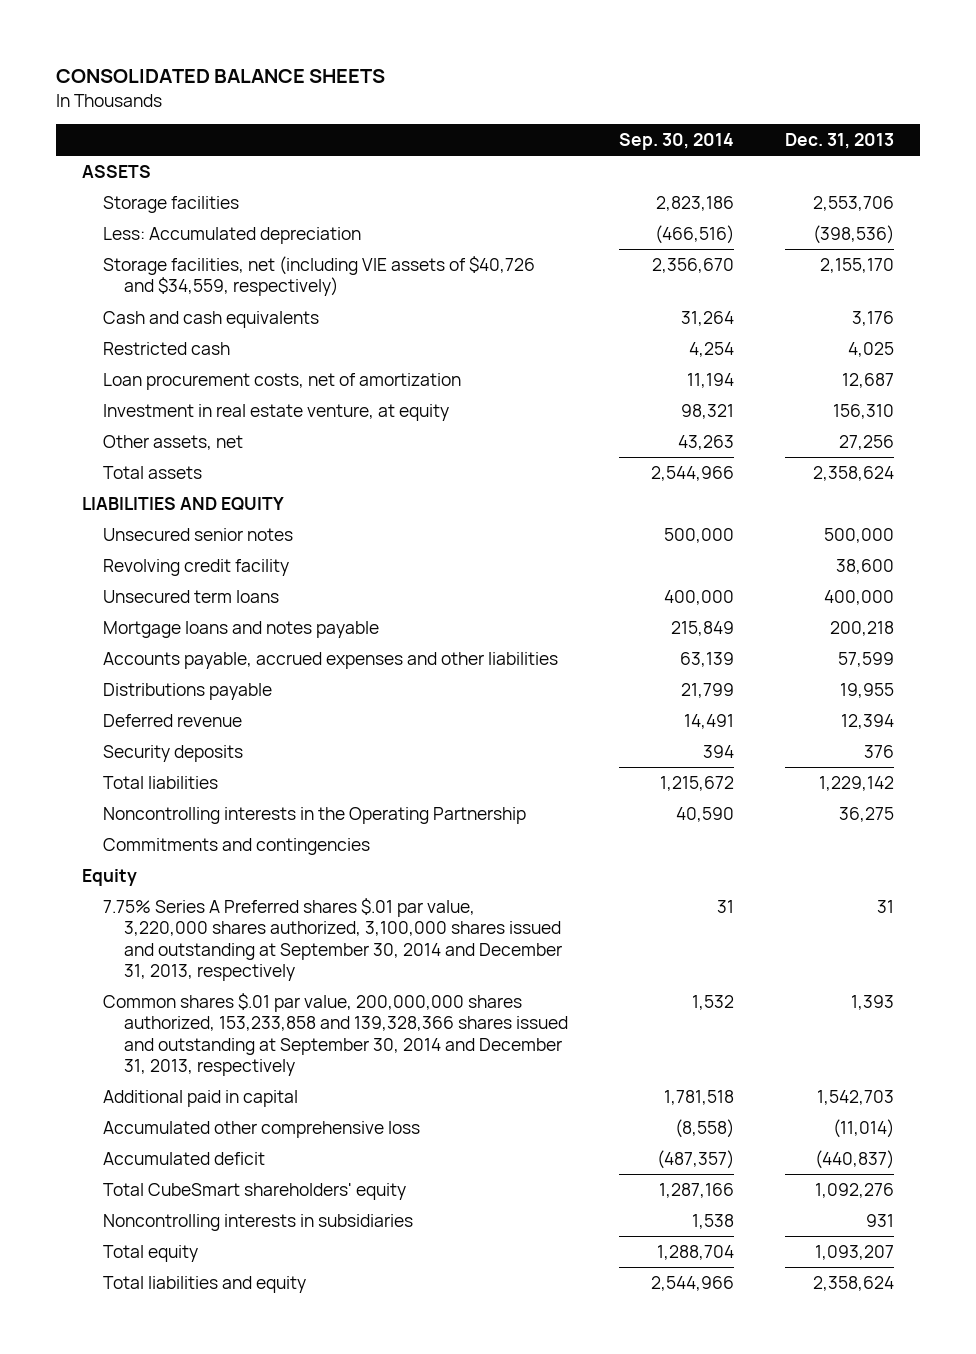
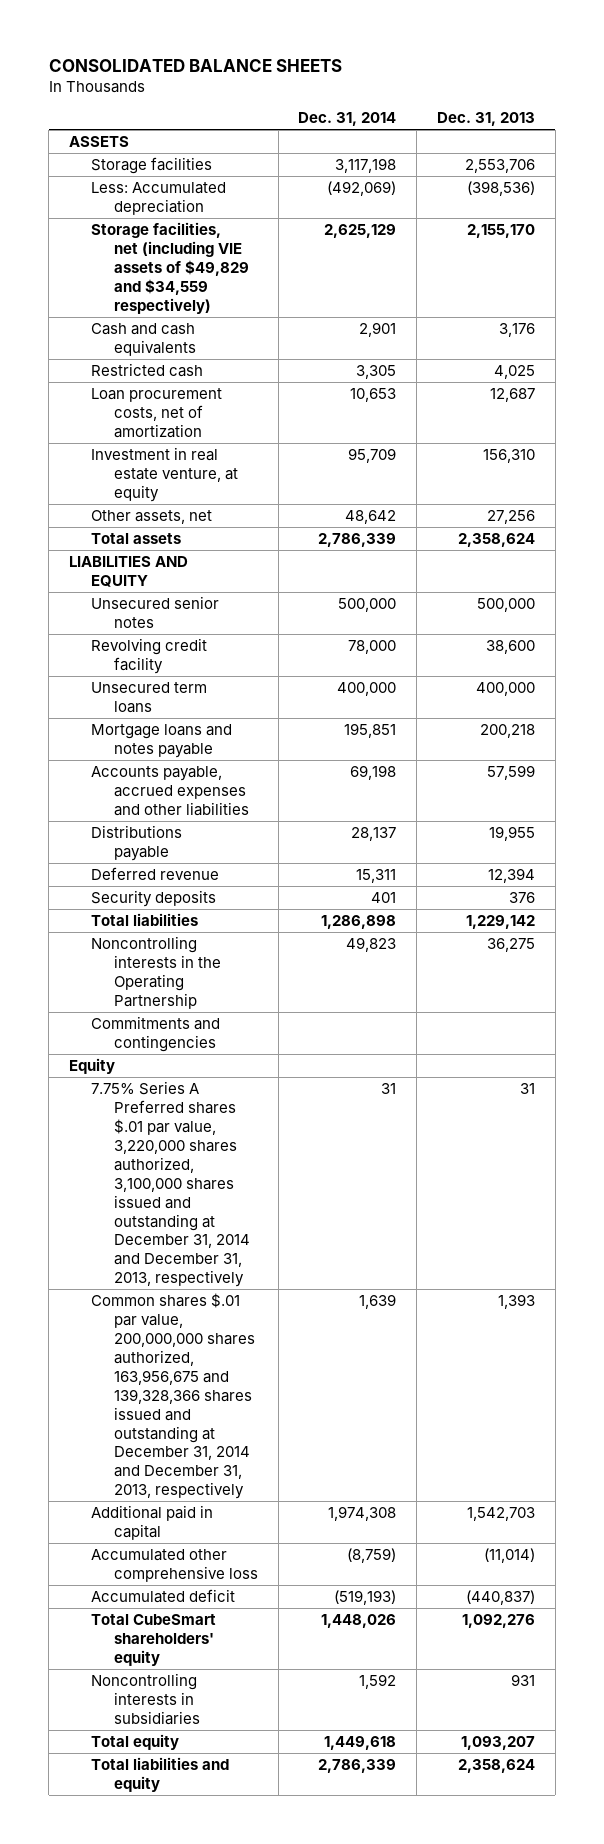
- | Sep. 30, 2014 | Dec. 31, 2013
+ | Dec. 31, 2014 | Dec. 31, 2013
- Storage facilities, net (including VIE assets of $40,726 and $34,559, respectively) | 2,356,670 | 2,155,170
+ Storage facilities, net (including VIE assets of $49,829 and $34,559 respectively) | 2,625,129 | 2,155,170
- 7.75% Series A Preferred shares $.01 par value, 3,220,000 shares authorized, 3,100,000 shares issued and outstanding at September 30, 2014 and December 31, 2013, respectively | 31 | 31
- Common shares $.01 par value, 200,000,000 shares authorized, 153,233,858 and 139,328,366 shares issued and outstanding at September 30, 2014 and December 31, 2013, respectively | 1,532 | 1,393
+ 7.75% Series A Preferred shares $.01 par value, 3,220,000 shares authorized, 3,100,000 shares issued and outstanding at December 31, 2014 and December 31, 2013, respectively | 31 | 31
+ Common shares $.01 par value, 200,000,000 shares authorized, 163,956,675 and 139,328,366 shares issued and outstanding at December 31, 2014 and December 31, 2013, respectively | 1,639 | 1,393

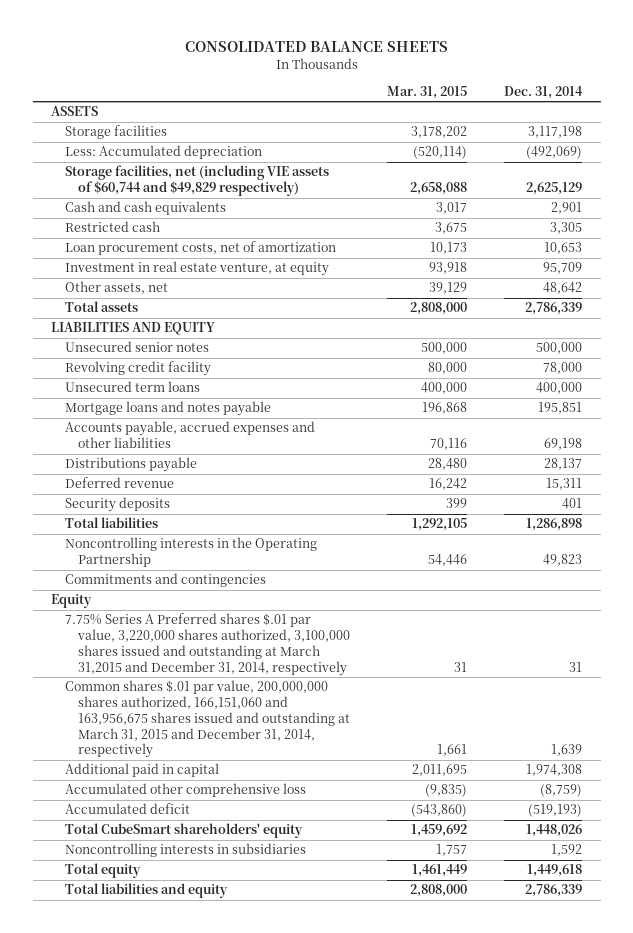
- | Dec. 31, 2014 | Dec. 31, 2013
+ | Mar. 31, 2015 | Dec. 31, 2014
- Storage facilities, net (including VIE assets of $49,829 and $34,559 respectively) | 2,625,129 | 2,155,170
+ Storage facilities, net (including VIE assets of $60,744 and $49,829 respectively) | 2,658,088 | 2,625,129
- 7.75% Series A Preferred shares $.01 par value, 3,220,000 shares authorized, 3,100,000 shares issued and outstanding at December 31, 2014 and December 31, 2013, respectively | 31 | 31
- Common shares $.01 par value, 200,000,000 shares authorized, 163,956,675 and 139,328,366 shares issued and outstanding at December 31, 2014 and December 31, 2013, respectively | 1,639 | 1,393
+ 7.75% Series A Preferred shares $.01 par value, 3,220,000 shares authorized, 3,100,000 shares issued and outstanding at March 31,2015 and December 31, 2014, respectively | 31 | 31
+ Common shares $.01 par value, 200,000,000 shares authorized, 166,151,060 and 163,956,675 shares issued and outstanding at March 31, 2015 and December 31, 2014, respectively | 1,661 | 1,639

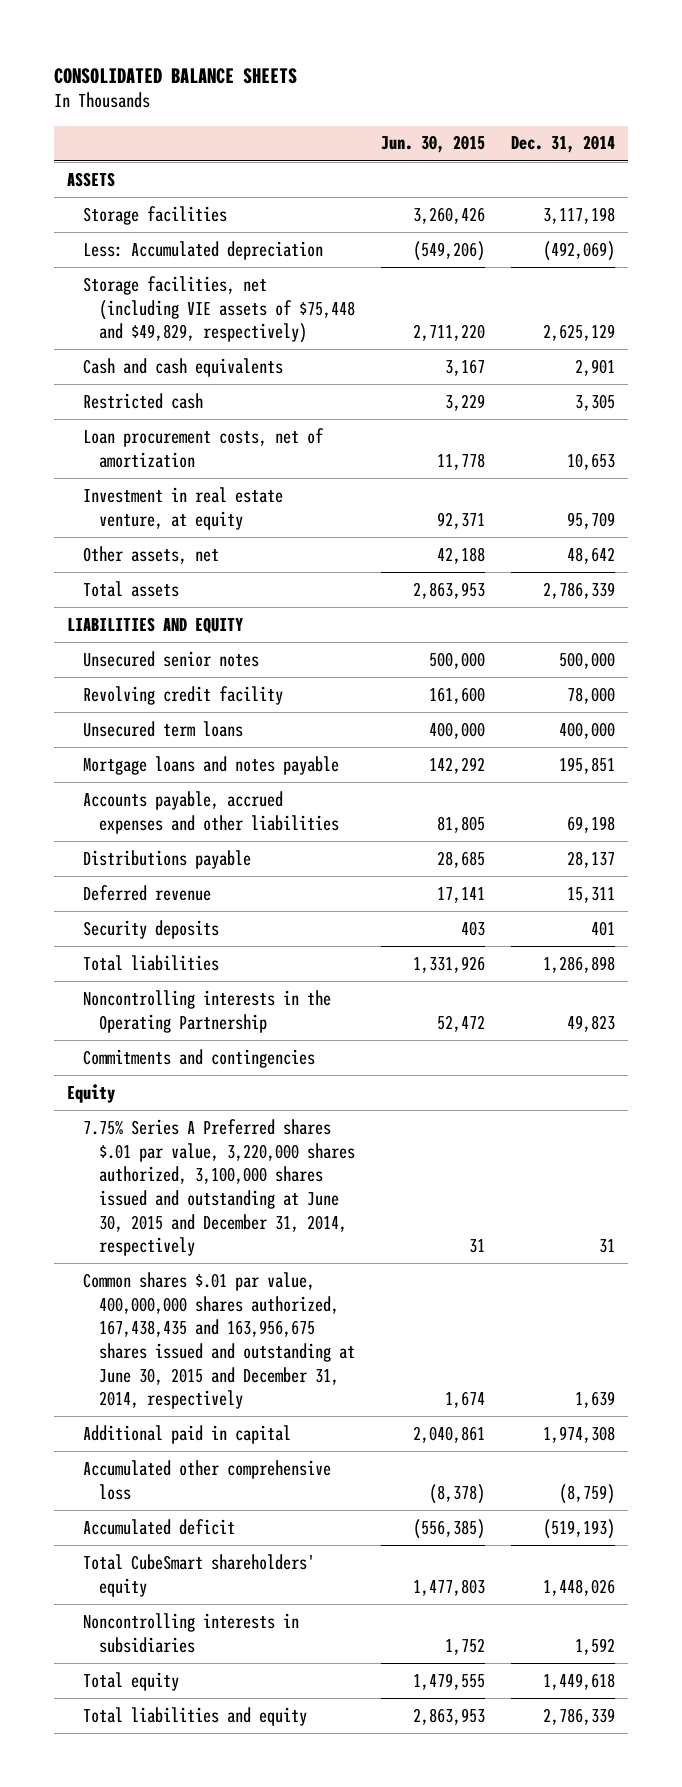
- | Mar. 31, 2015 | Dec. 31, 2014
+ | Jun. 30, 2015 | Dec. 31, 2014
- Storage facilities, net (including VIE assets of $60,744 and $49,829 respectively) | 2,658,088 | 2,625,129
+ Storage facilities, net (including VIE assets of $75,448 and $49,829, respectively) | 2,711,220 | 2,625,129
- 7.75% Series A Preferred shares $.01 par value, 3,220,000 shares authorized, 3,100,000 shares issued and outstanding at March 31,2015 and December 31, 2014, respectively | 31 | 31
- Common shares $.01 par value, 200,000,000 shares authorized, 166,151,060 and 163,956,675 shares issued and outstanding at March 31, 2015 and December 31, 2014, respectively | 1,661 | 1,639
+ 7.75% Series A Preferred shares $.01 par value, 3,220,000 shares authorized, 3,100,000 shares issued and outstanding at June 30, 2015 and December 31, 2014, respectively | 31 | 31
+ Common shares $.01 par value, 400,000,000 shares authorized, 167,438,435 and 163,956,675 shares issued and outstanding at June 30, 2015 and December 31, 2014, respectively | 1,674 | 1,639

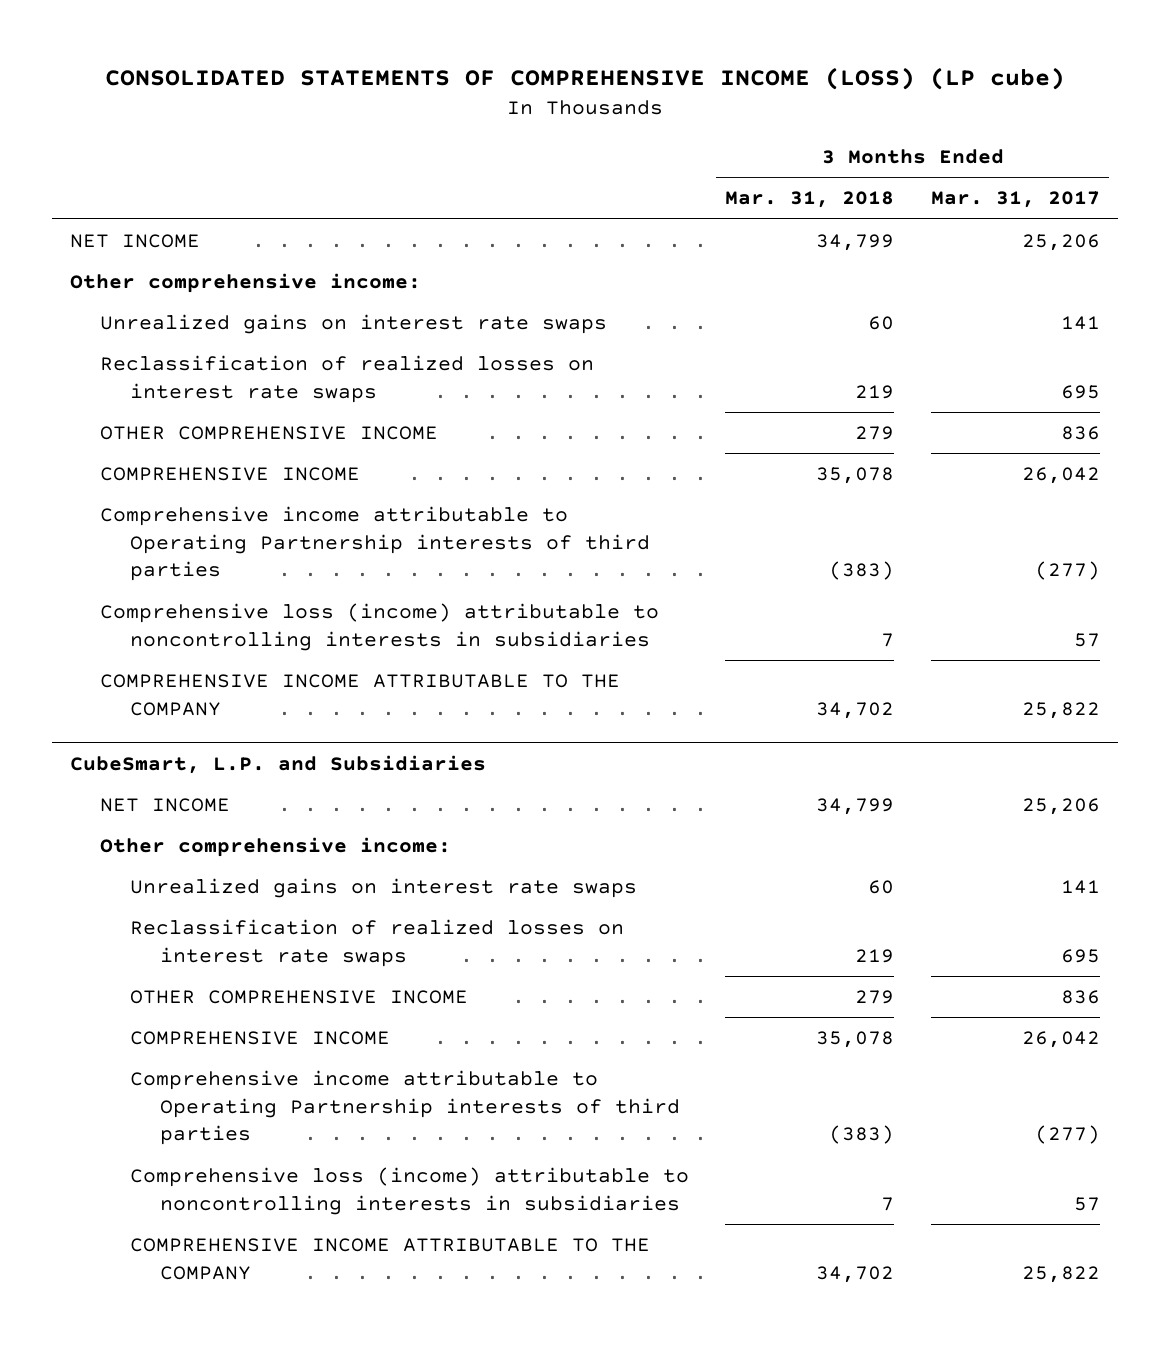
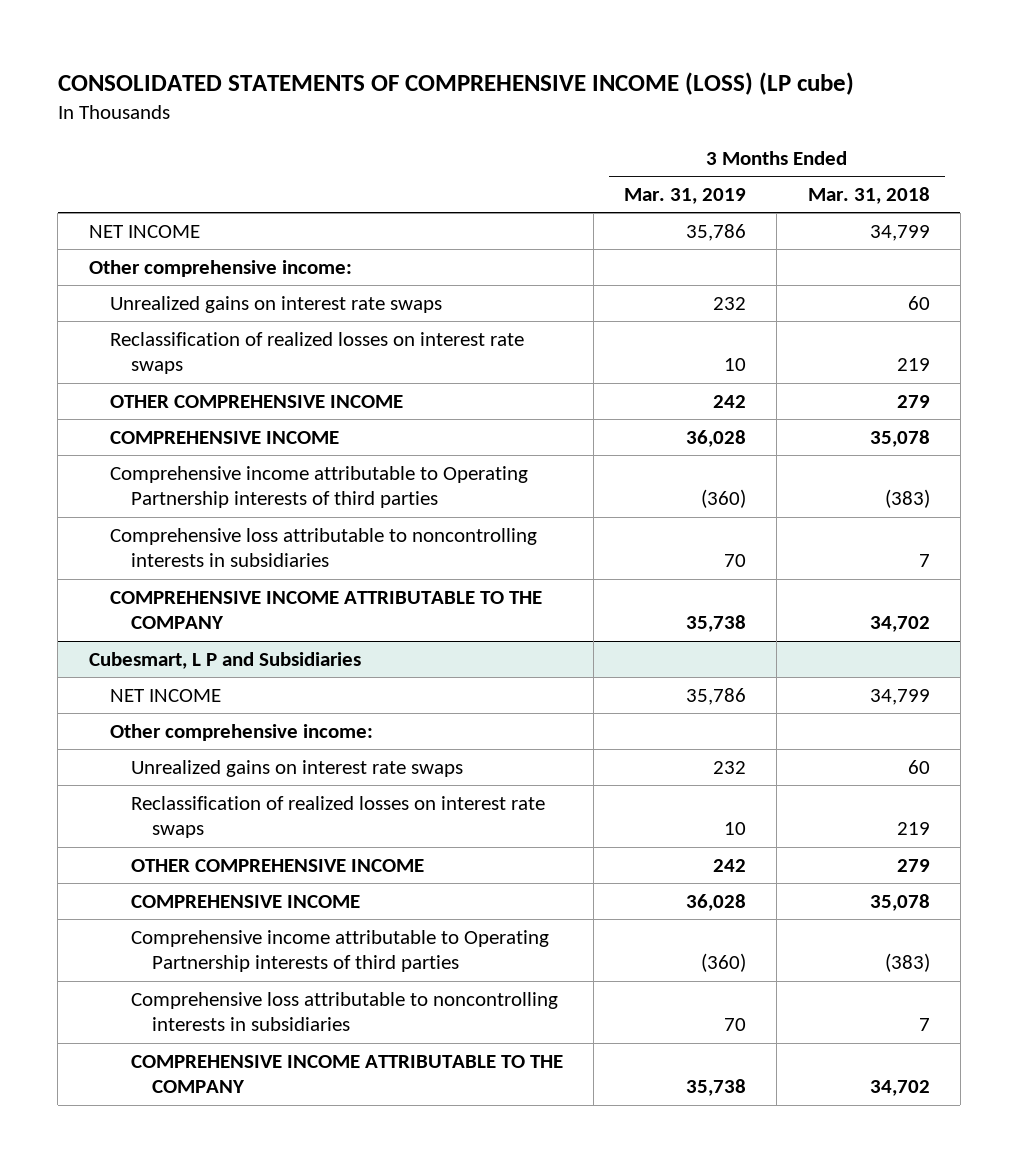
- | 3 Months Ended Mar. 31, 2018 | 3 Months Ended Mar. 31, 2017
+ | 3 Months Ended Mar. 31, 2019 | 3 Months Ended Mar. 31, 2018
- Comprehensive loss (income) attributable to noncontrolling interests in subsidiaries | 7 | 57
+ Comprehensive loss attributable to noncontrolling interests in subsidiaries | 70 | 7
- CubeSmart, L.P. and Subsidiaries
+ Cubesmart, L P and Subsidiaries
- Comprehensive loss (income) attributable to noncontrolling interests in subsidiaries | 7 | 57
+ Comprehensive loss attributable to noncontrolling interests in subsidiaries | 70 | 7

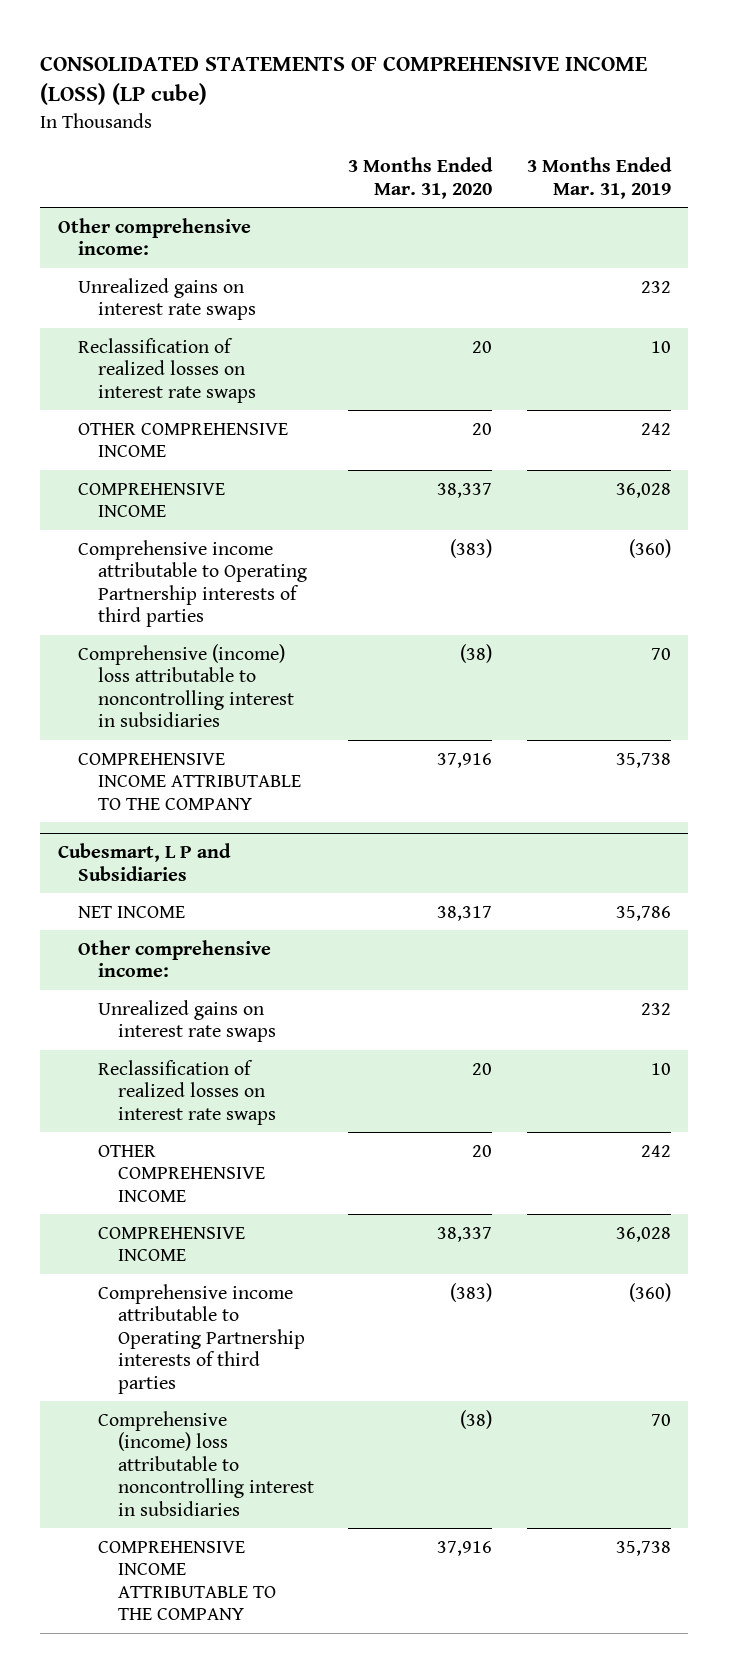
- | 3 Months Ended Mar. 31, 2019 | 3 Months Ended Mar. 31, 2018
+ | 3 Months Ended Mar. 31, 2020 | 3 Months Ended Mar. 31, 2019
- NET INCOME | 35,786 | 34,799
- Comprehensive loss attributable to noncontrolling interests in subsidiaries | 70 | 7
+ Comprehensive (income) loss attributable to noncontrolling interest in subsidiaries | (38) | 70
@ Cubesmart, L P and Subsidiaries
- Comprehensive loss attributable to noncontrolling interests in subsidiaries | 70 | 7
+ Comprehensive (income) loss attributable to noncontrolling interest in subsidiaries | (38) | 70

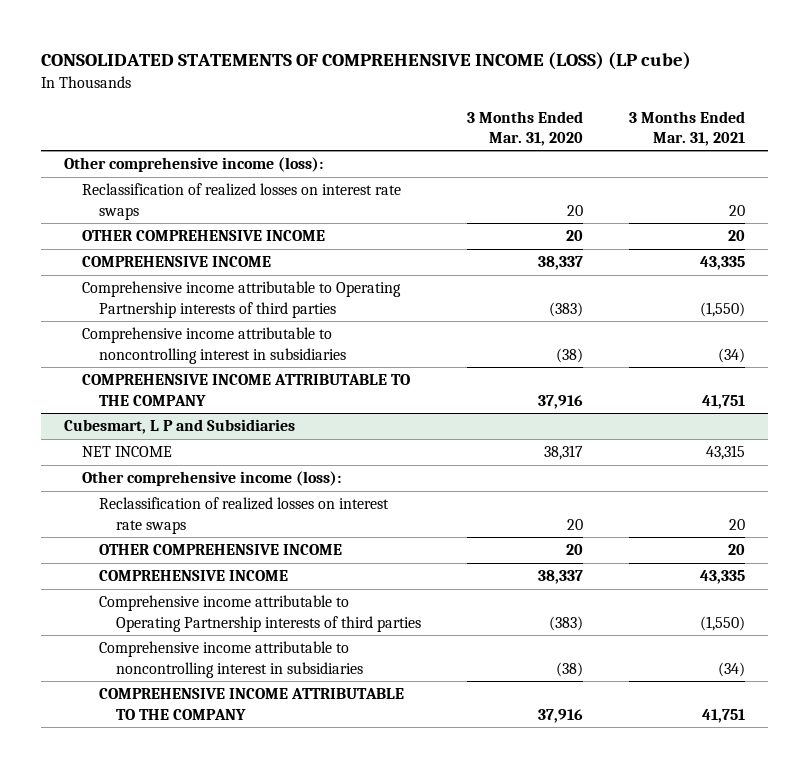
- | 3 Months Ended Mar. 31, 2020 | 3 Months Ended Mar. 31, 2019
+ | 3 Months Ended Mar. 31, 2020 | 3 Months Ended Mar. 31, 2021
- Other comprehensive income:
- Unrealized gains on interest rate swaps | | 232
+ Other comprehensive income (loss):
- Comprehensive (income) loss attributable to noncontrolling interest in subsidiaries | (38) | 70
+ Comprehensive income attributable to noncontrolling interest in subsidiaries | (38) | (34)
@ Cubesmart, L P and Subsidiaries
- Other comprehensive income:
- Unrealized gains on interest rate swaps | | 232
+ Other comprehensive income (loss):
- Comprehensive (income) loss attributable to noncontrolling interest in subsidiaries | (38) | 70
+ Comprehensive income attributable to noncontrolling interest in subsidiaries | (38) | (34)

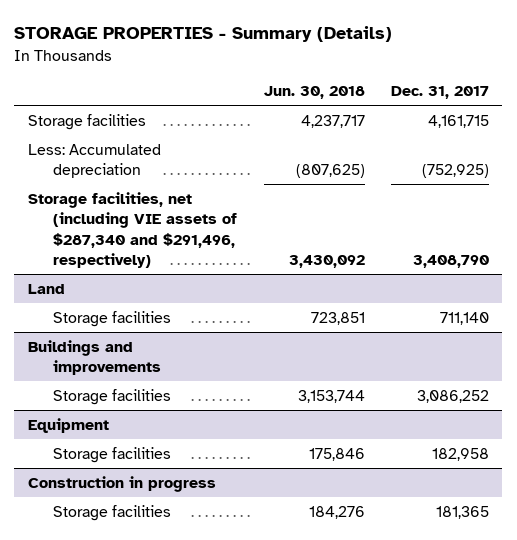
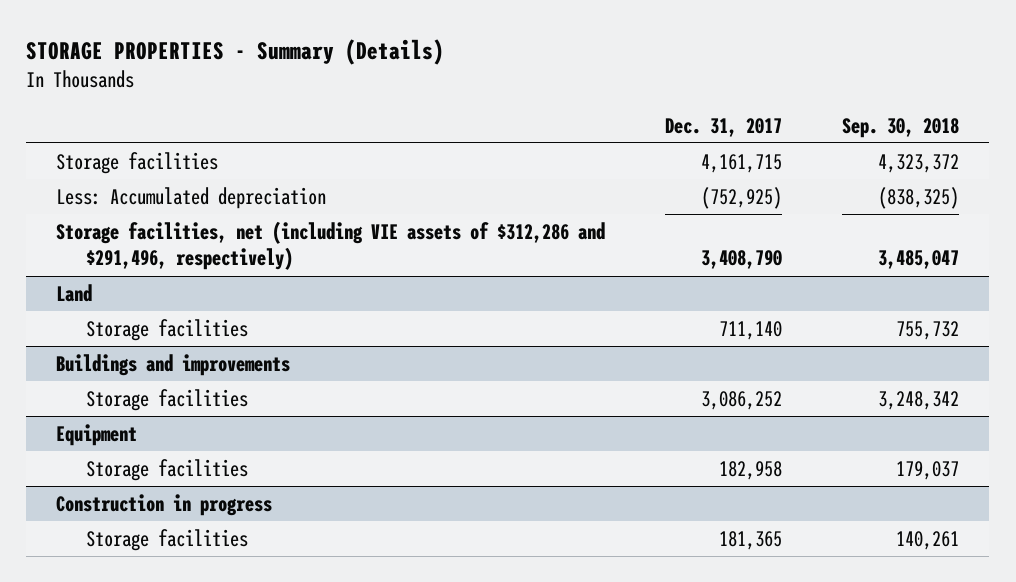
- | Jun. 30, 2018 | Dec. 31, 2017
+ | Dec. 31, 2017 | Sep. 30, 2018
- Storage facilities, net (including VIE assets of $287,340 and $291,496, respectively) | 3,430,092 | 3,408,790
+ Storage facilities, net (including VIE assets of $312,286 and $291,496, respectively) | 3,408,790 | 3,485,047

